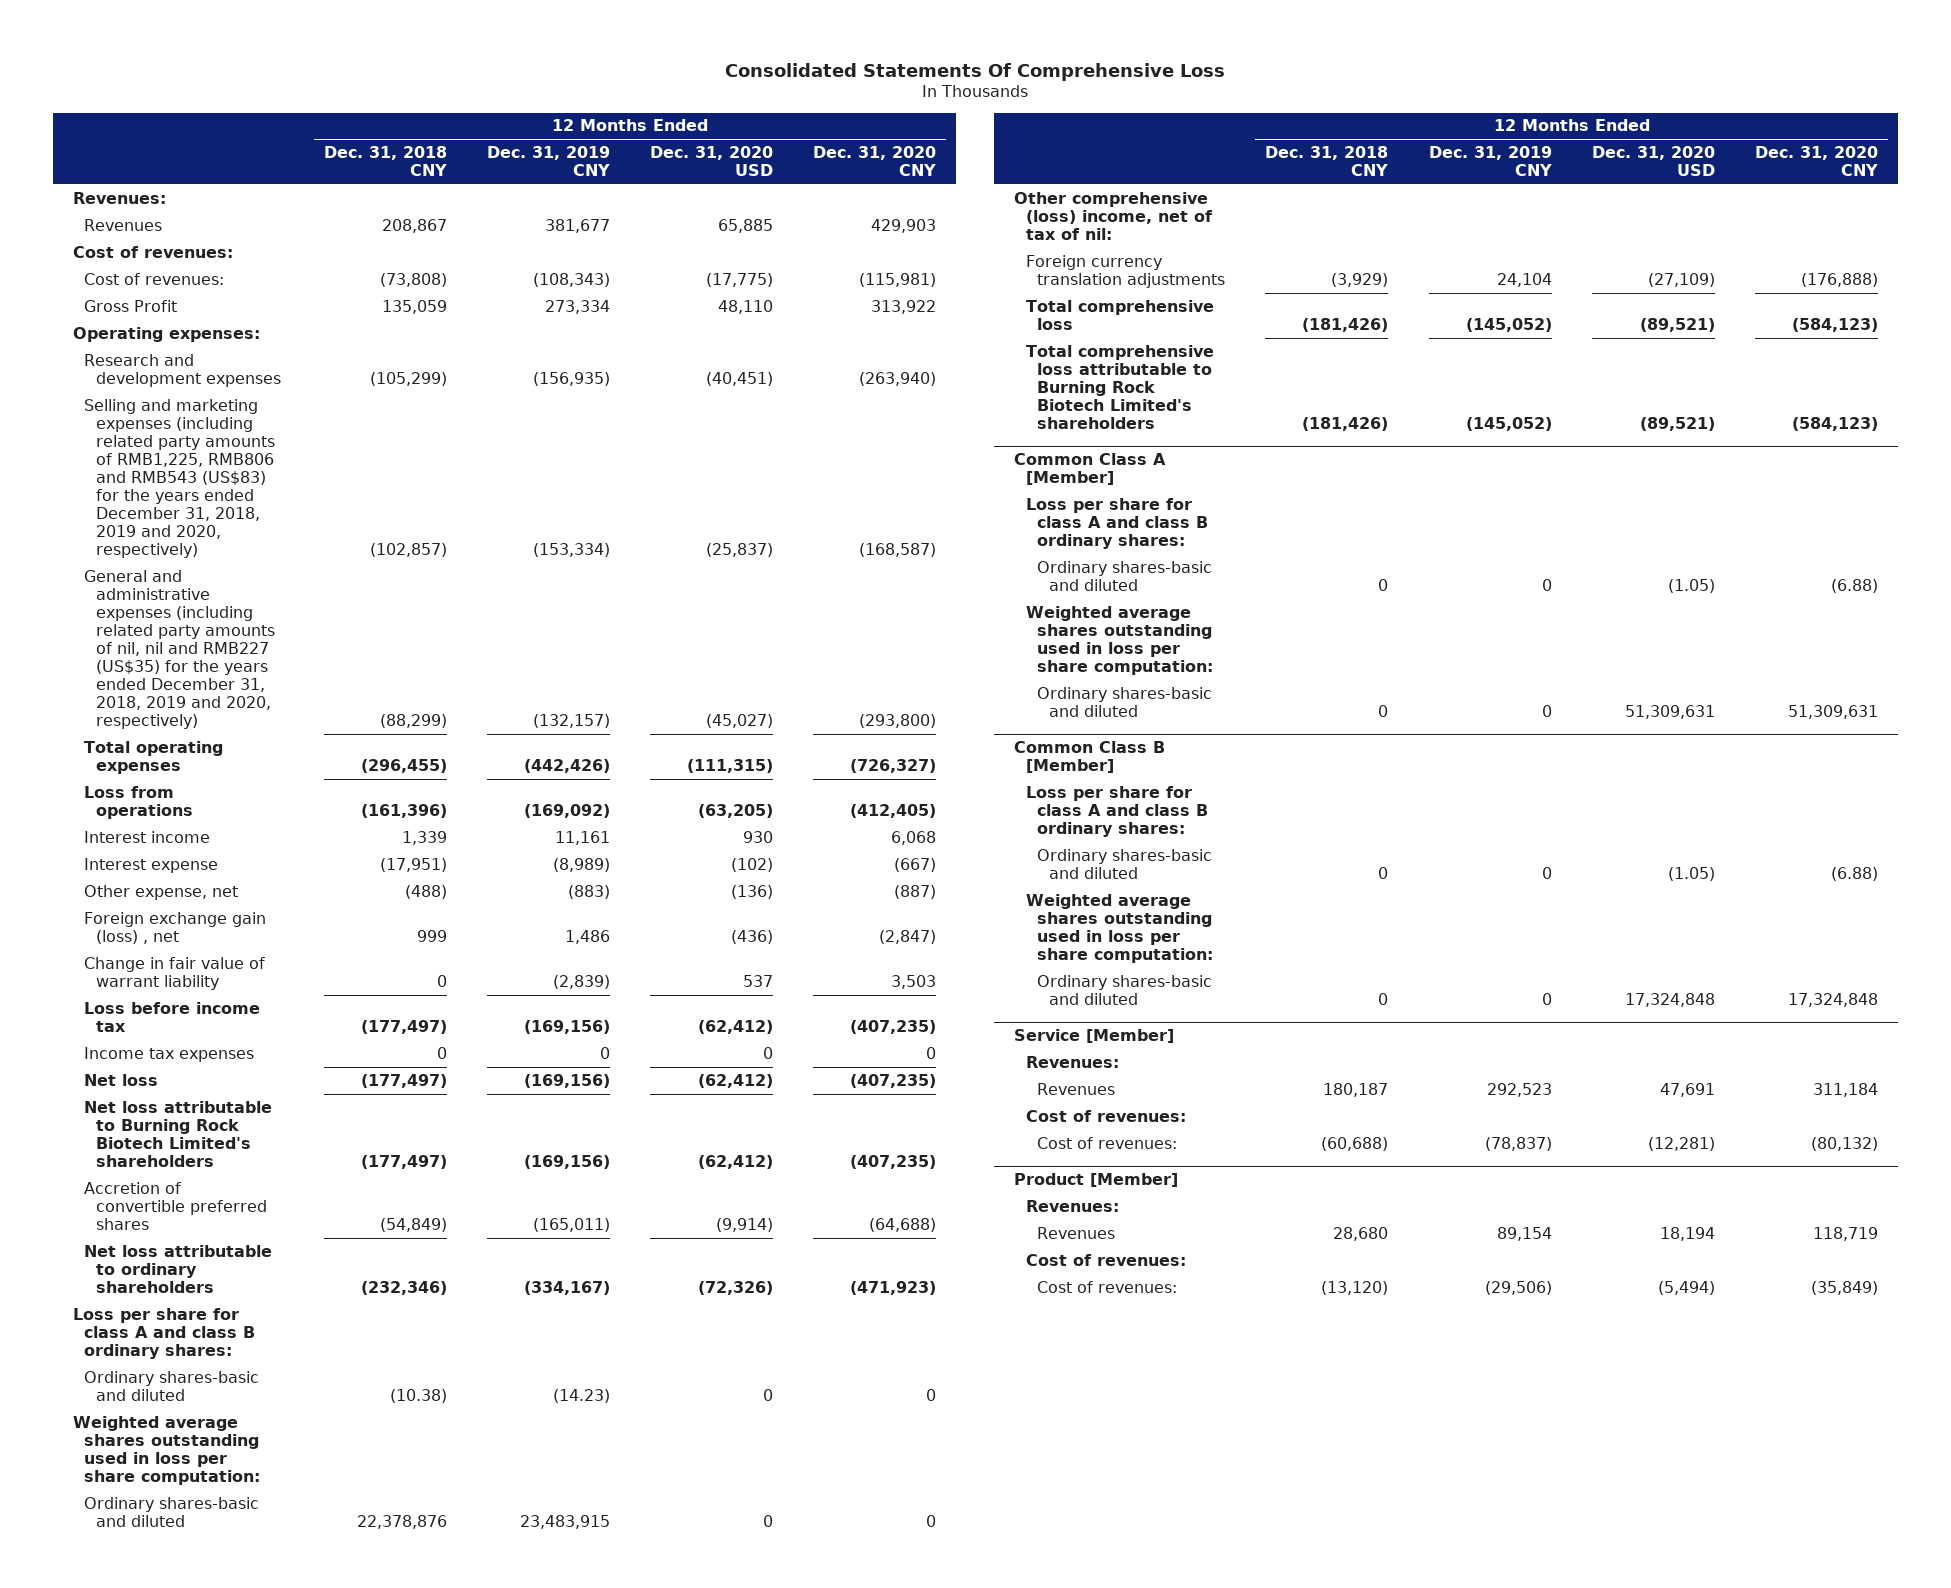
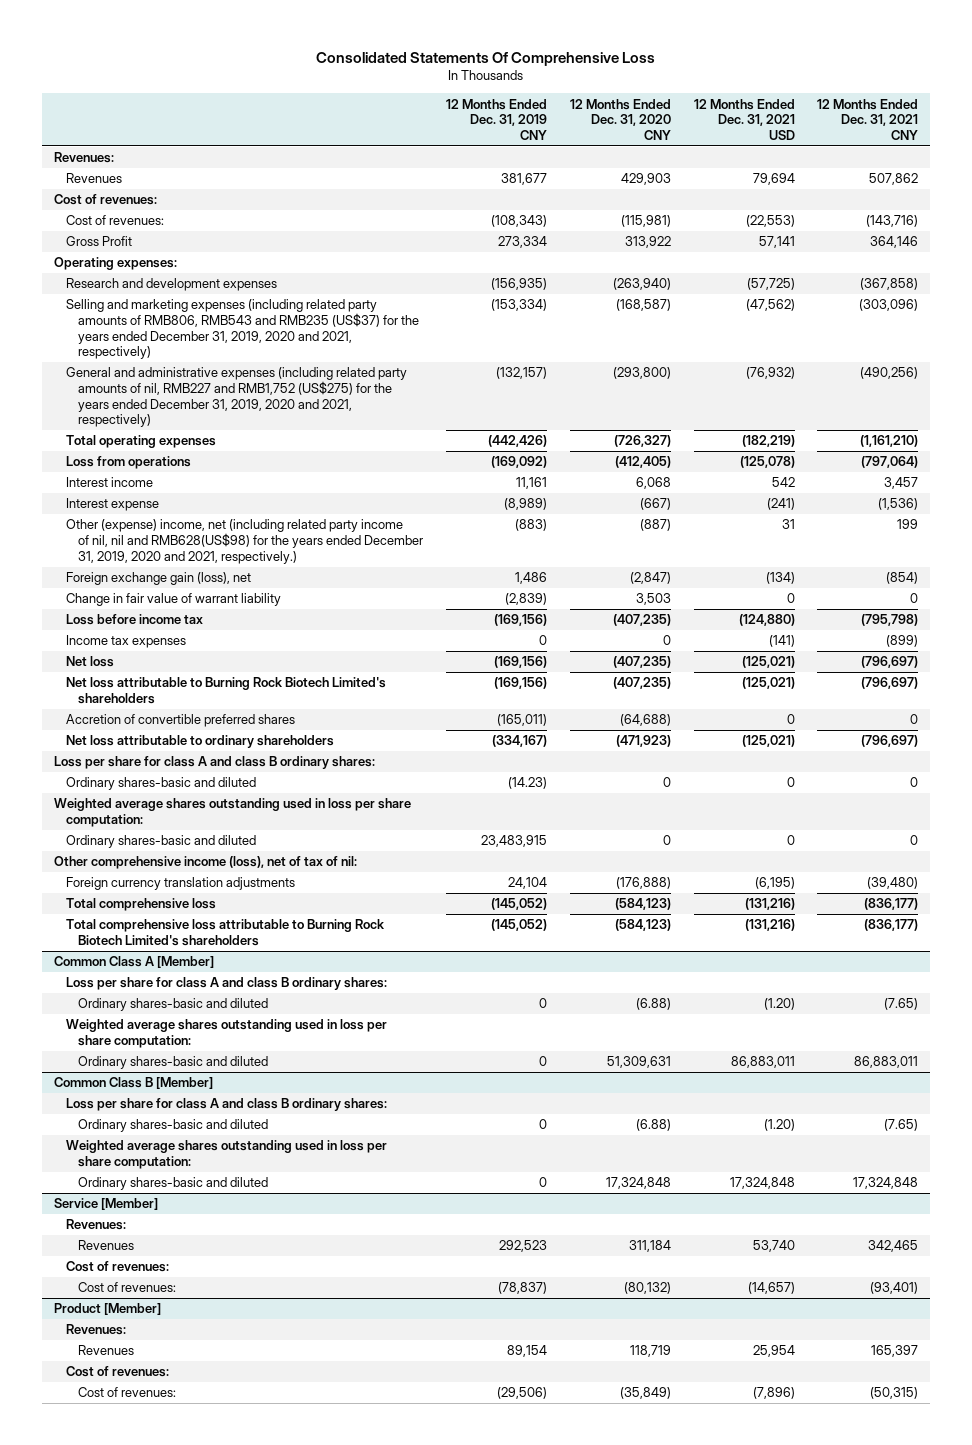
- | 12 Months Ended Dec. 31, 2018 CNY | 12 Months Ended Dec. 31, 2019 CNY | 12 Months Ended Dec. 31, 2020 USD | 12 Months Ended Dec. 31, 2020 CNY
+ | 12 Months Ended Dec. 31, 2019 CNY | 12 Months Ended Dec. 31, 2020 CNY | 12 Months Ended Dec. 31, 2021 USD | 12 Months Ended Dec. 31, 2021 CNY
- Selling and marketing expenses (including related party amounts of RMB1,225, RMB806 and RMB543 (US$83) for the years ended December 31, 2018, 2019 and 2020, respectively) | (102,857) | (153,334) | (25,837) | (168,587)
- General and administrative expenses (including related party amounts of nil, nil and RMB227 (US$35) for the years ended December 31, 2018, 2019 and 2020, respectively) | (88,299) | (132,157) | (45,027) | (293,800)
+ Selling and marketing expenses (including related party amounts of RMB806, RMB543 and RMB235 (US$37) for the years ended December 31, 2019, 2020 and 2021, respectively) | (153,334) | (168,587) | (47,562) | (303,096)
+ General and administrative expenses (including related party amounts of nil, RMB227 and RMB1,752 (US$275) for the years ended December 31, 2019, 2020 and 2021, respectively) | (132,157) | (293,800) | (76,932) | (490,256)
- Other expense, net | (488) | (883) | (136) | (887)
- Foreign exchange gain (loss) , net | 999 | 1,486 | (436) | (2,847)
+ Other (expense) income, net (including related party income of nil, nil and RMB628(US$98) for the years ended December 31, 2019, 2020 and 2021, respectively.) | (883) | (887) | 31 | 199
+ Foreign exchange gain (loss), net | 1,486 | (2,847) | (134) | (854)
- Other comprehensive (loss) income, net of tax of nil:
+ Other comprehensive income (loss), net of tax of nil:

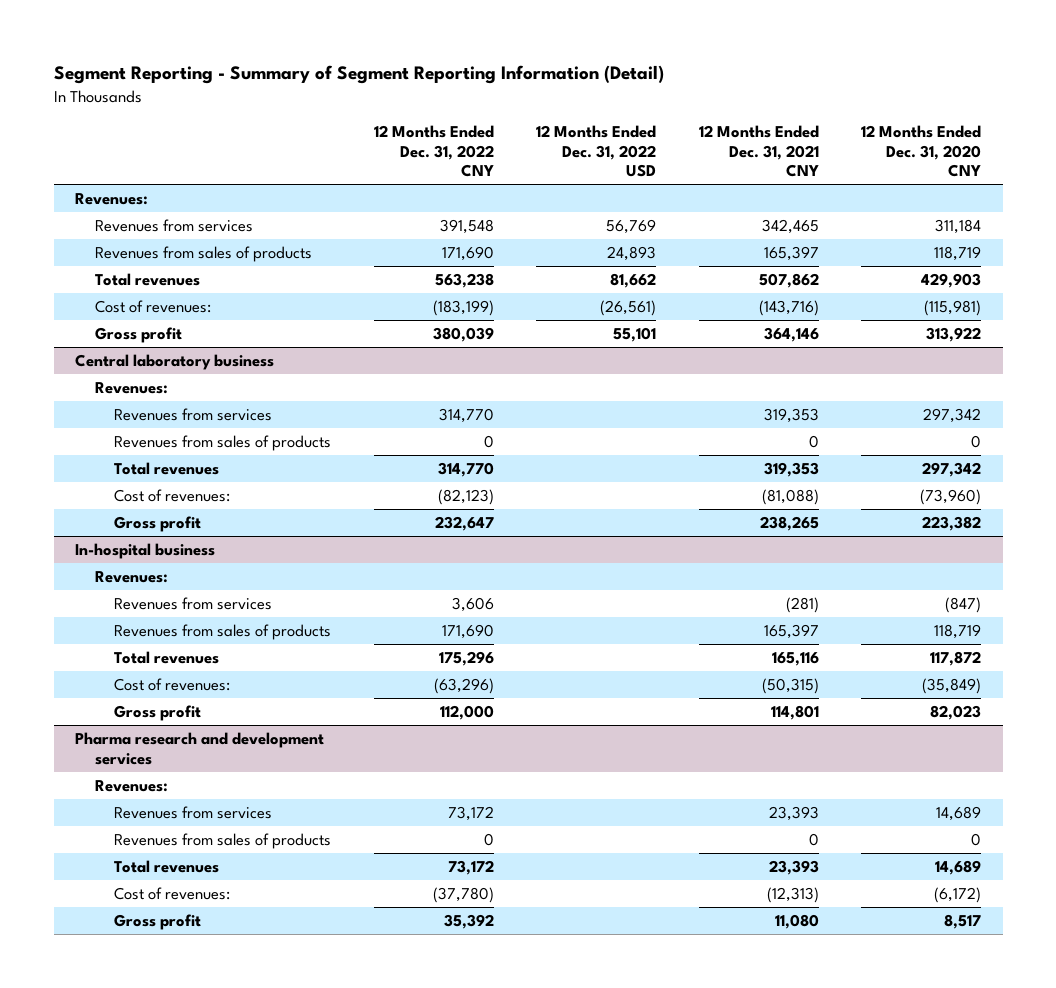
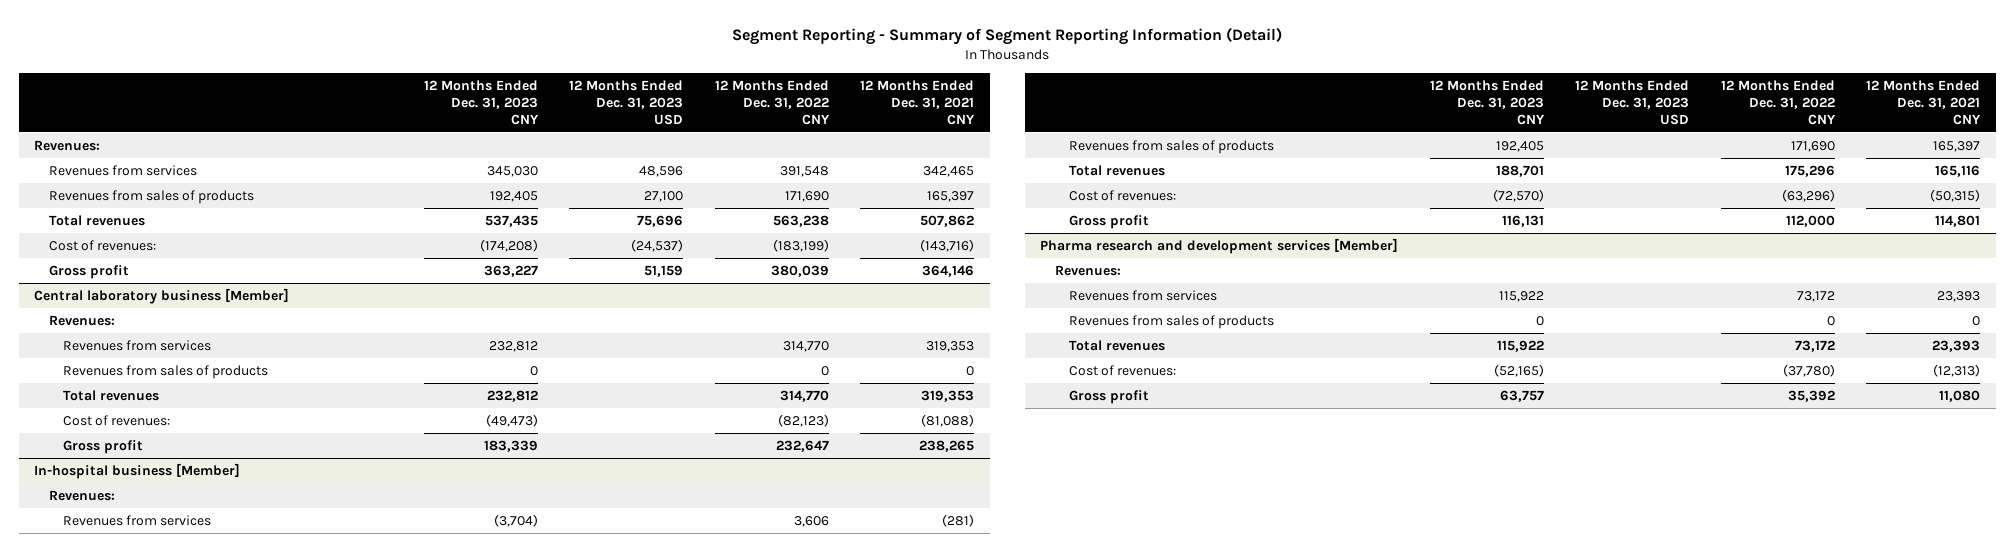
- | 12 Months Ended Dec. 31, 2022 CNY | 12 Months Ended Dec. 31, 2022 USD | 12 Months Ended Dec. 31, 2021 CNY | 12 Months Ended Dec. 31, 2020 CNY
+ | 12 Months Ended Dec. 31, 2023 CNY | 12 Months Ended Dec. 31, 2023 USD | 12 Months Ended Dec. 31, 2022 CNY | 12 Months Ended Dec. 31, 2021 CNY
- Central laboratory business
+ Central laboratory business [Member]
- In-hospital business
+ In-hospital business [Member]
- Pharma research and development services
+ Pharma research and development services [Member]

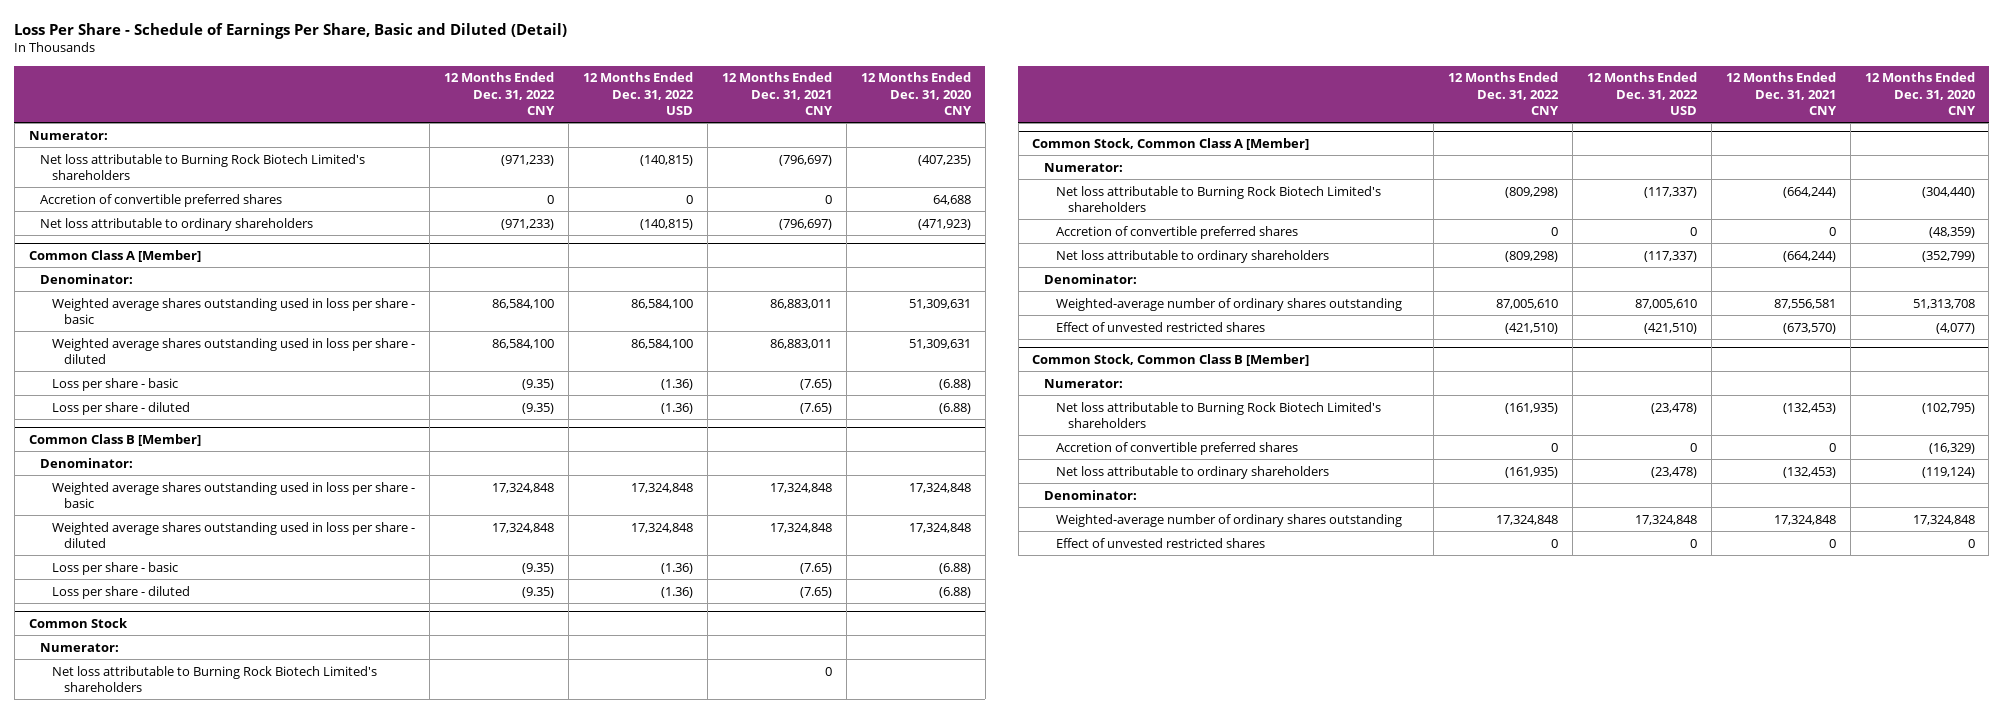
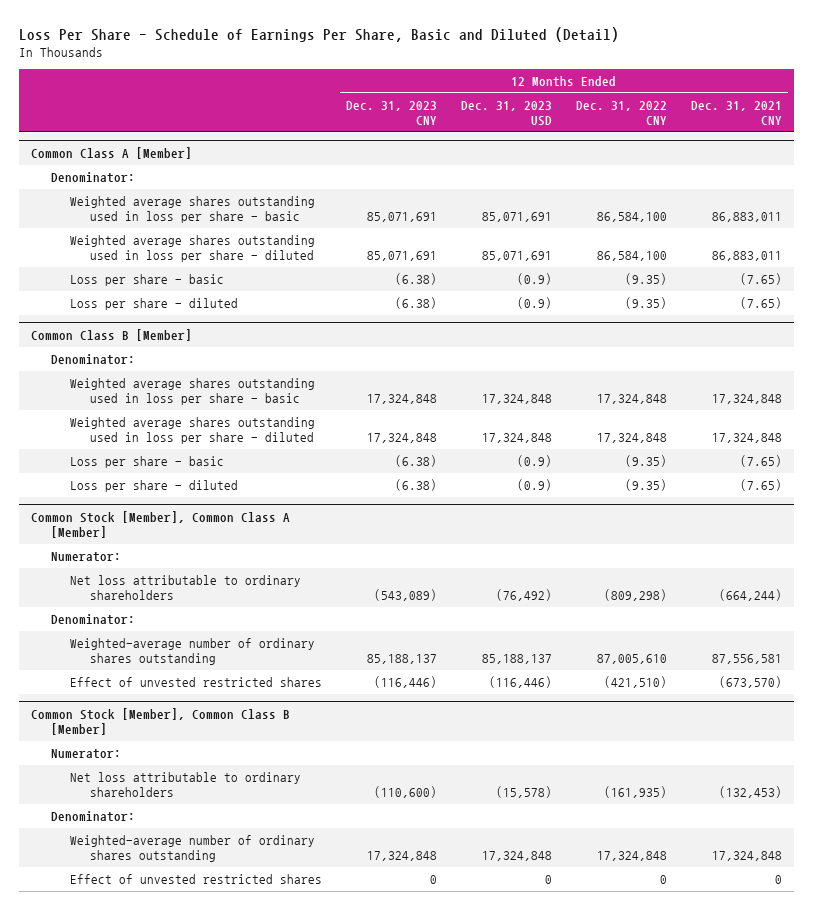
- | 12 Months Ended Dec. 31, 2022 CNY | 12 Months Ended Dec. 31, 2022 USD | 12 Months Ended Dec. 31, 2021 CNY | 12 Months Ended Dec. 31, 2020 CNY
+ | 12 Months Ended Dec. 31, 2023 CNY | 12 Months Ended Dec. 31, 2023 USD | 12 Months Ended Dec. 31, 2022 CNY | 12 Months Ended Dec. 31, 2021 CNY
- Numerator:
- Net loss attributable to Burning Rock Biotech Limited's shareholders | (971,233) | (140,815) | (796,697) | (407,235)
- Accretion of convertible preferred shares | 0 | 0 | 0 | 64,688
- Net loss attributable to ordinary shareholders | (971,233) | (140,815) | (796,697) | (471,923)
- Common Stock
- Numerator:
- Net loss attributable to Burning Rock Biotech Limited's shareholders | | | 0 |
- Common Stock, Common Class A [Member]
+ Common Stock [Member], Common Class A [Member]
- Net loss attributable to Burning Rock Biotech Limited's shareholders | (809,298) | (117,337) | (664,244) | (304,440)
- Accretion of convertible preferred shares | 0 | 0 | 0 | (48,359)
- Common Stock, Common Class B [Member]
+ Common Stock [Member], Common Class B [Member]
- Net loss attributable to Burning Rock Biotech Limited's shareholders | (161,935) | (23,478) | (132,453) | (102,795)
- Accretion of convertible preferred shares | 0 | 0 | 0 | (16,329)

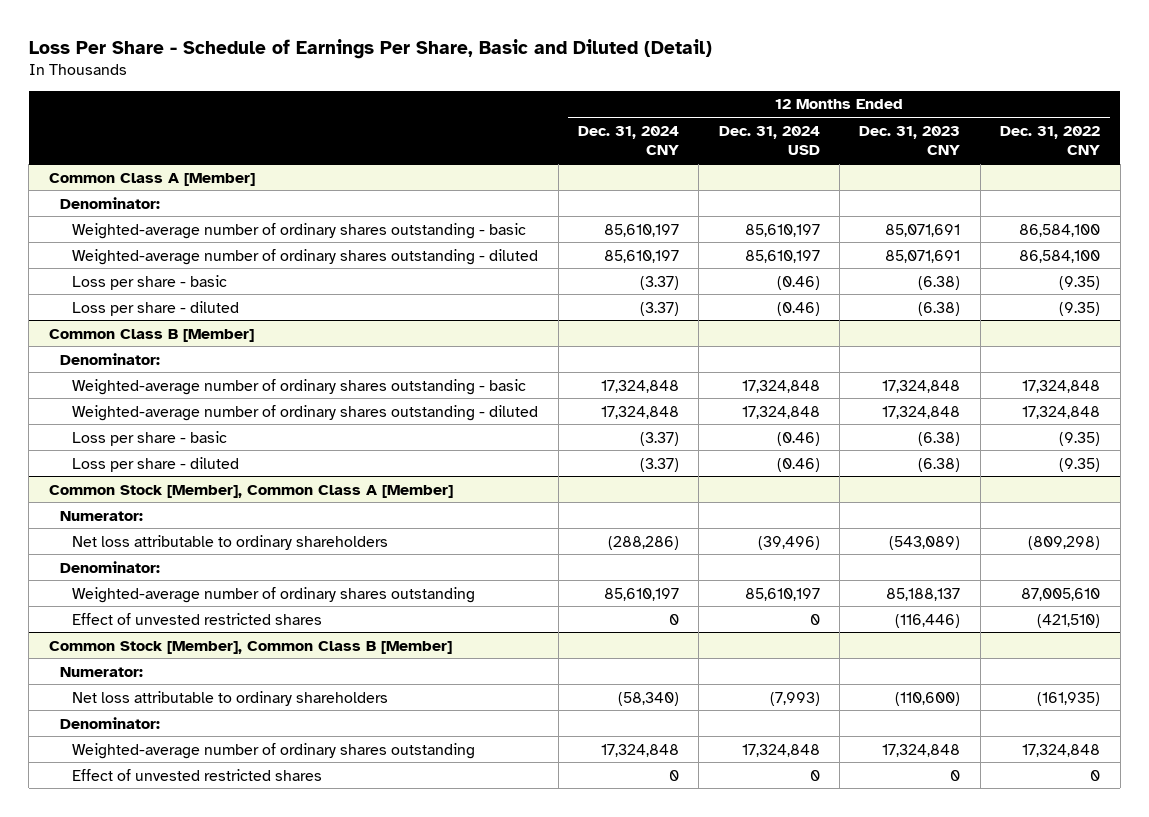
- | 12 Months Ended Dec. 31, 2023 CNY | 12 Months Ended Dec. 31, 2023 USD | 12 Months Ended Dec. 31, 2022 CNY | 12 Months Ended Dec. 31, 2021 CNY
+ | 12 Months Ended Dec. 31, 2024 CNY | 12 Months Ended Dec. 31, 2024 USD | 12 Months Ended Dec. 31, 2023 CNY | 12 Months Ended Dec. 31, 2022 CNY
@ Common Class A [Member]
- Weighted average shares outstanding used in loss per share - basic | 85,071,691 | 85,071,691 | 86,584,100 | 86,883,011
- Weighted average shares outstanding used in loss per share - diluted | 85,071,691 | 85,071,691 | 86,584,100 | 86,883,011
+ Weighted-average number of ordinary shares outstanding - basic | 85,610,197 | 85,610,197 | 85,071,691 | 86,584,100
+ Weighted-average number of ordinary shares outstanding - diluted | 85,610,197 | 85,610,197 | 85,071,691 | 86,584,100
@ Common Class B [Member]
- Weighted average shares outstanding used in loss per share - basic | 17,324,848 | 17,324,848 | 17,324,848 | 17,324,848
- Weighted average shares outstanding used in loss per share - diluted | 17,324,848 | 17,324,848 | 17,324,848 | 17,324,848
+ Weighted-average number of ordinary shares outstanding - basic | 17,324,848 | 17,324,848 | 17,324,848 | 17,324,848
+ Weighted-average number of ordinary shares outstanding - diluted | 17,324,848 | 17,324,848 | 17,324,848 | 17,324,848

